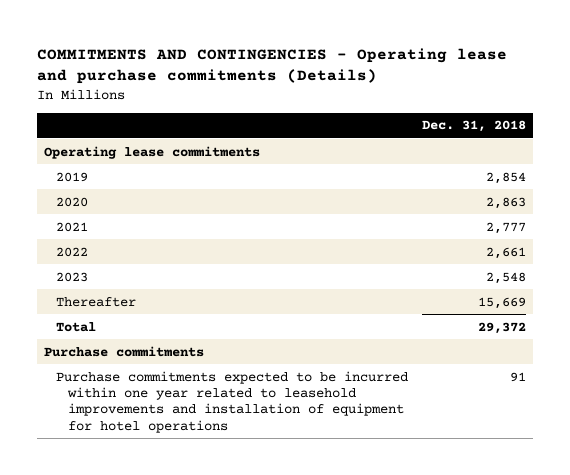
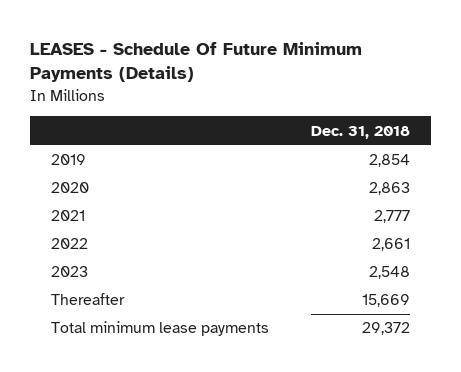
- COMMITMENTS AND CONTINGENCIES - Operating lease and purchase commitments (Details)
+ LEASES - Schedule Of Future Minimum Payments (Details)
- Operating lease commitments
- Total | 29,372
- Purchase commitments
- Purchase commitments expected to be incurred within one year related to leasehold improvements and installation of equipment for hotel operations | 91
+ Total minimum lease payments | 29,372

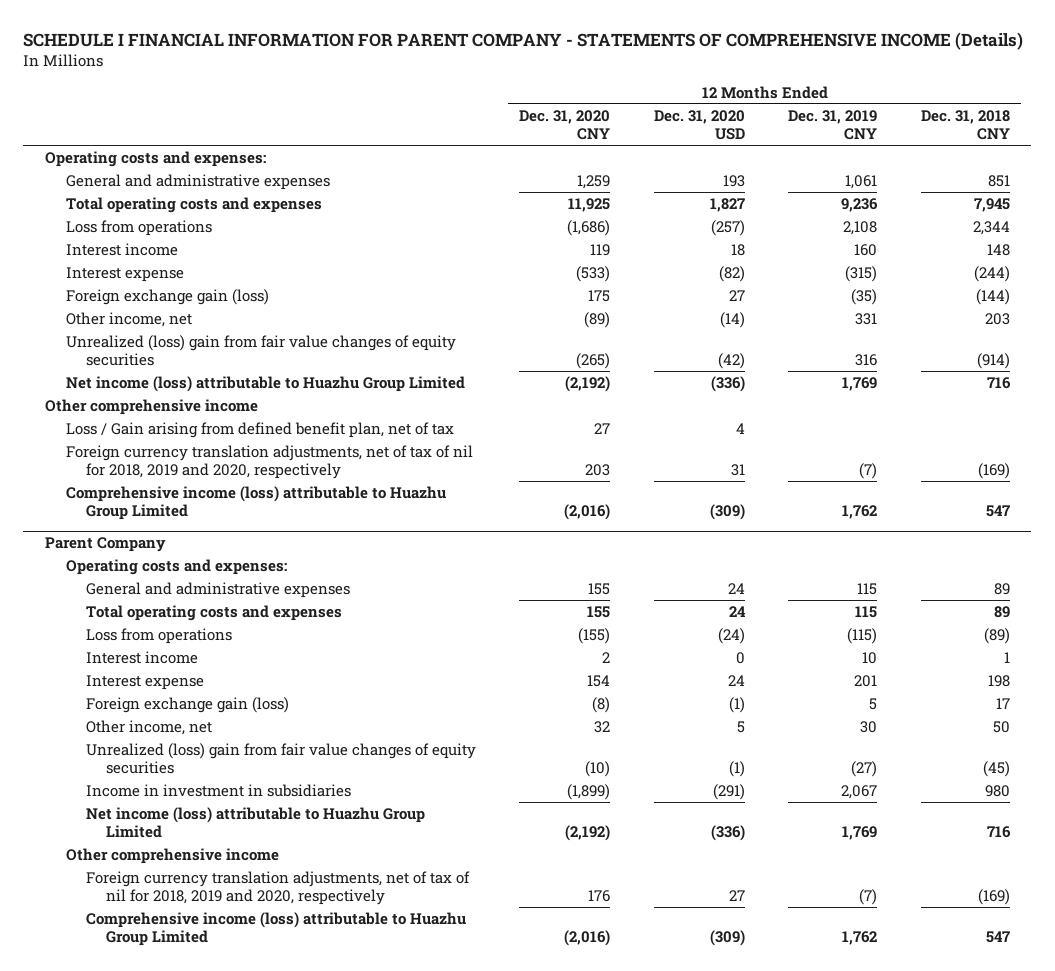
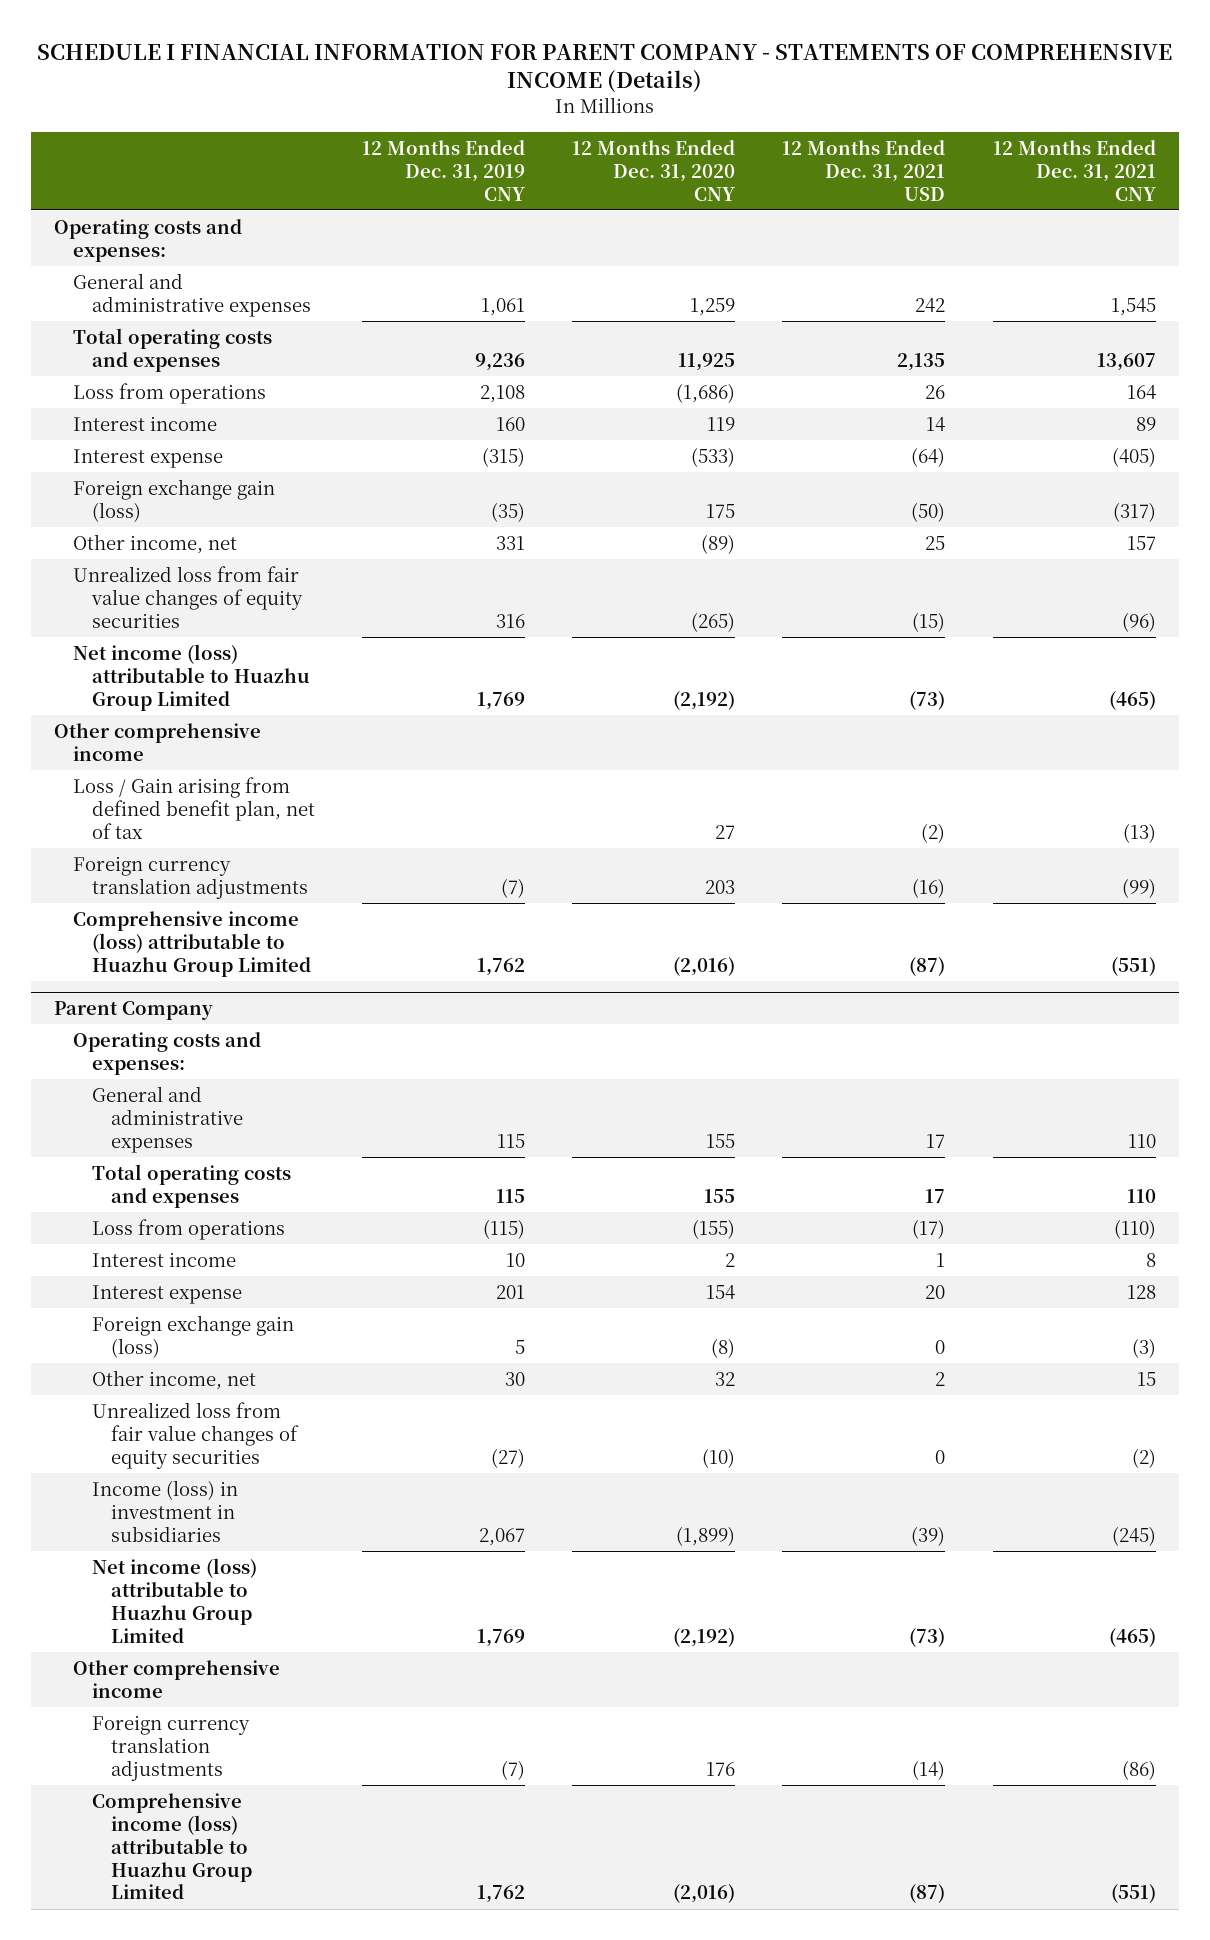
- | 12 Months Ended Dec. 31, 2020 CNY | 12 Months Ended Dec. 31, 2020 USD | 12 Months Ended Dec. 31, 2019 CNY | 12 Months Ended Dec. 31, 2018 CNY
+ | 12 Months Ended Dec. 31, 2019 CNY | 12 Months Ended Dec. 31, 2020 CNY | 12 Months Ended Dec. 31, 2021 USD | 12 Months Ended Dec. 31, 2021 CNY
- Unrealized (loss) gain from fair value changes of equity securities | (265) | (42) | 316 | (914)
+ Unrealized loss from fair value changes of equity securities | 316 | (265) | (15) | (96)
- Foreign currency translation adjustments, net of tax of nil for 2018, 2019 and 2020, respectively | 203 | 31 | (7) | (169)
+ Foreign currency translation adjustments | (7) | 203 | (16) | (99)
@ Parent Company
- Unrealized (loss) gain from fair value changes of equity securities | (10) | (1) | (27) | (45)
- Income in investment in subsidiaries | (1,899) | (291) | 2,067 | 980
+ Unrealized loss from fair value changes of equity securities | (27) | (10) | 0 | (2)
+ Income (loss) in investment in subsidiaries | 2,067 | (1,899) | (39) | (245)
- Foreign currency translation adjustments, net of tax of nil for 2018, 2019 and 2020, respectively | 176 | 27 | (7) | (169)
+ Foreign currency translation adjustments | (7) | 176 | (14) | (86)

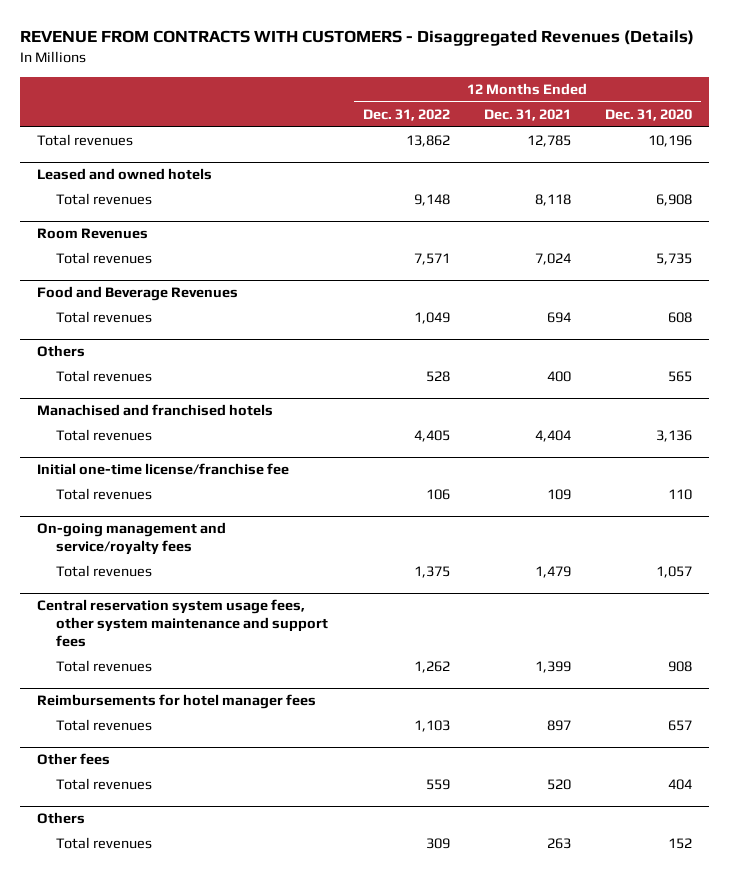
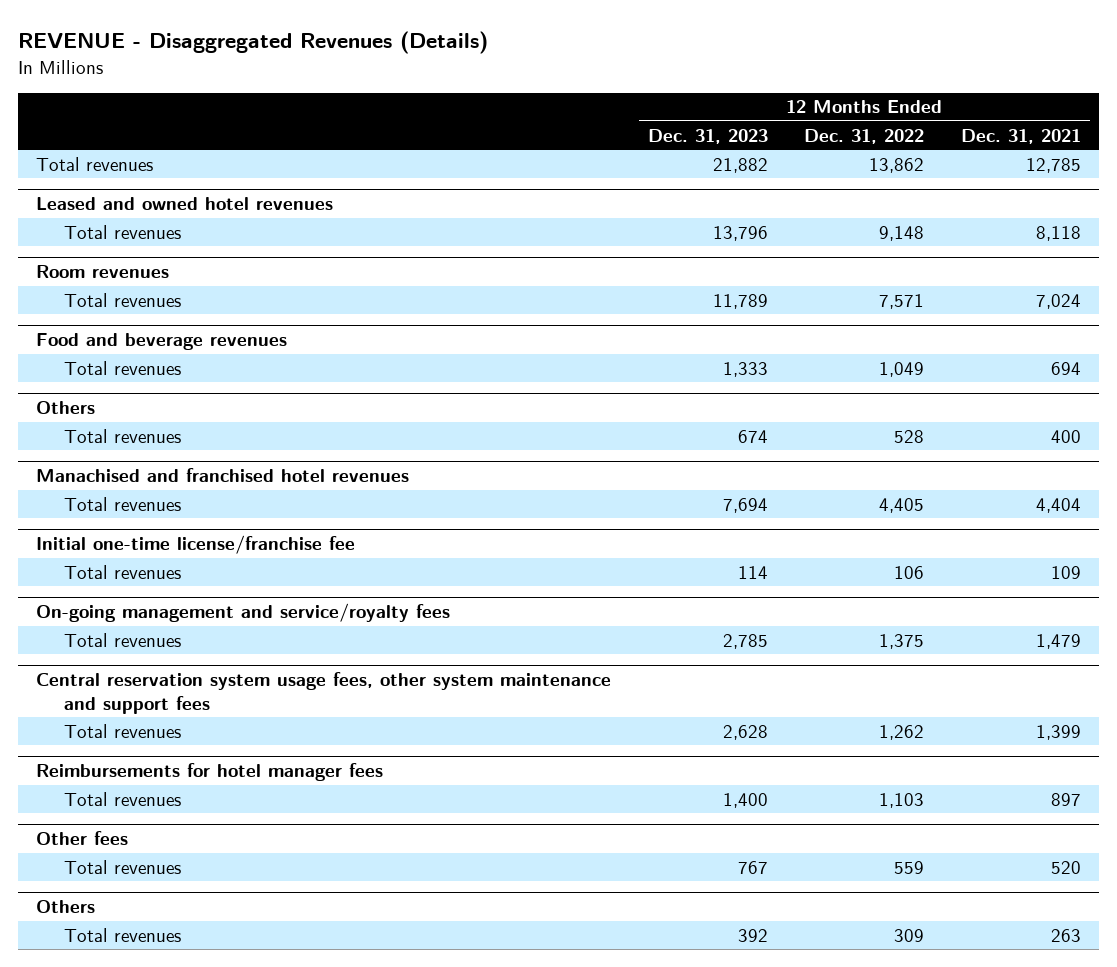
- REVENUE FROM CONTRACTS WITH CUSTOMERS - Disaggregated Revenues (Details)
+ REVENUE - Disaggregated Revenues (Details)
- | 12 Months Ended Dec. 31, 2022 | 12 Months Ended Dec. 31, 2021 | 12 Months Ended Dec. 31, 2020
+ | 12 Months Ended Dec. 31, 2023 | 12 Months Ended Dec. 31, 2022 | 12 Months Ended Dec. 31, 2021
- Leased and owned hotels
+ Leased and owned hotel revenues
- Room Revenues
+ Room revenues
- Food and Beverage Revenues
+ Food and beverage revenues
- Manachised and franchised hotels
+ Manachised and franchised hotel revenues

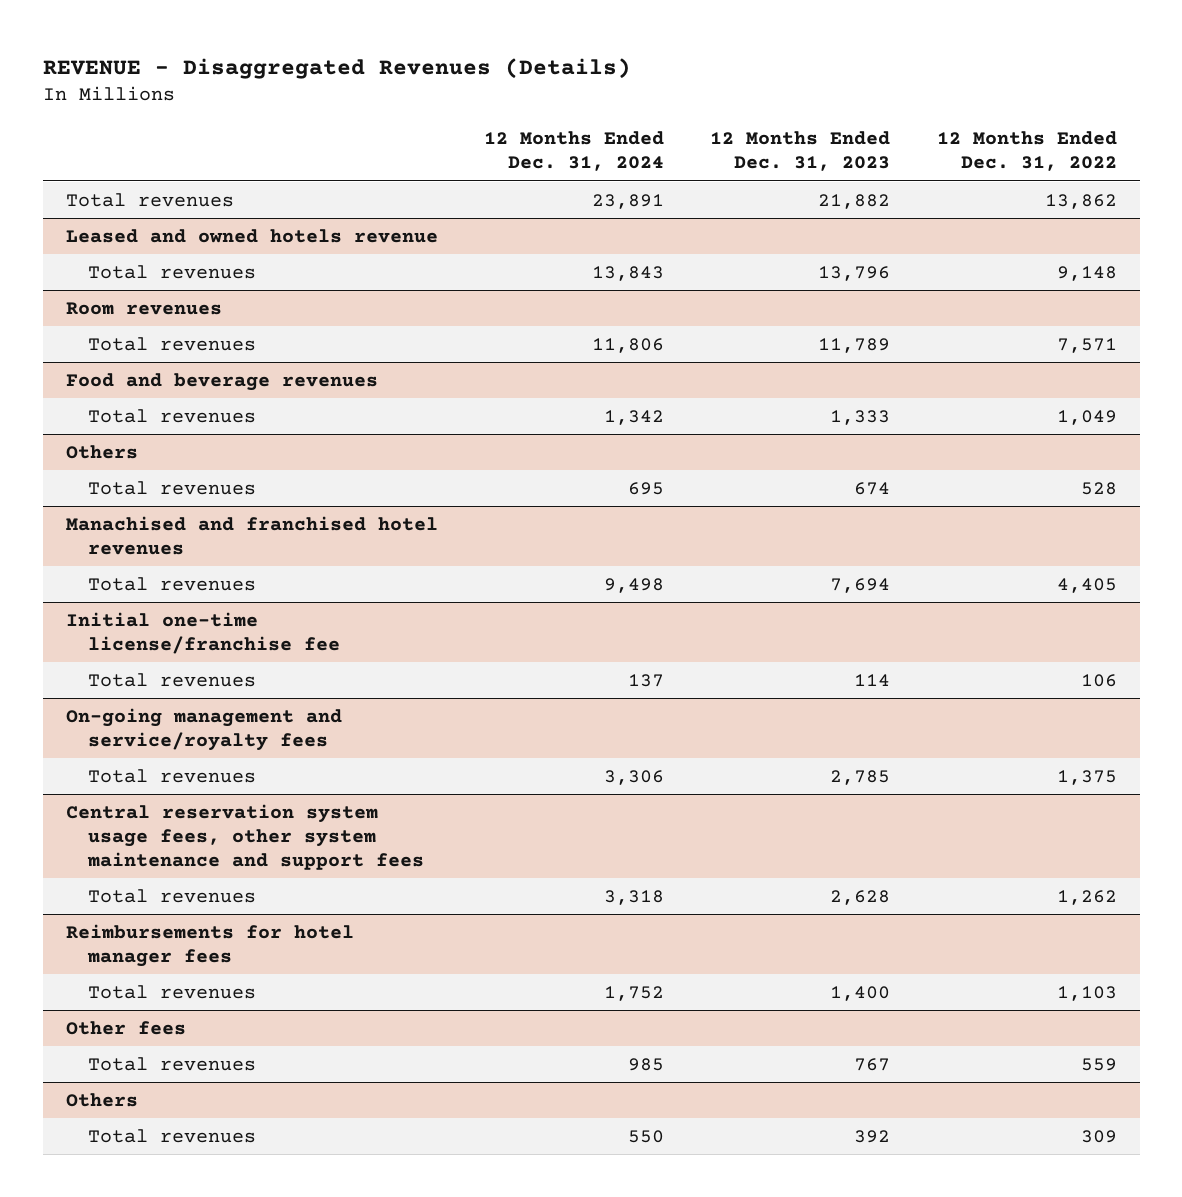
- | 12 Months Ended Dec. 31, 2023 | 12 Months Ended Dec. 31, 2022 | 12 Months Ended Dec. 31, 2021
+ | 12 Months Ended Dec. 31, 2024 | 12 Months Ended Dec. 31, 2023 | 12 Months Ended Dec. 31, 2022
- Leased and owned hotel revenues
+ Leased and owned hotels revenue

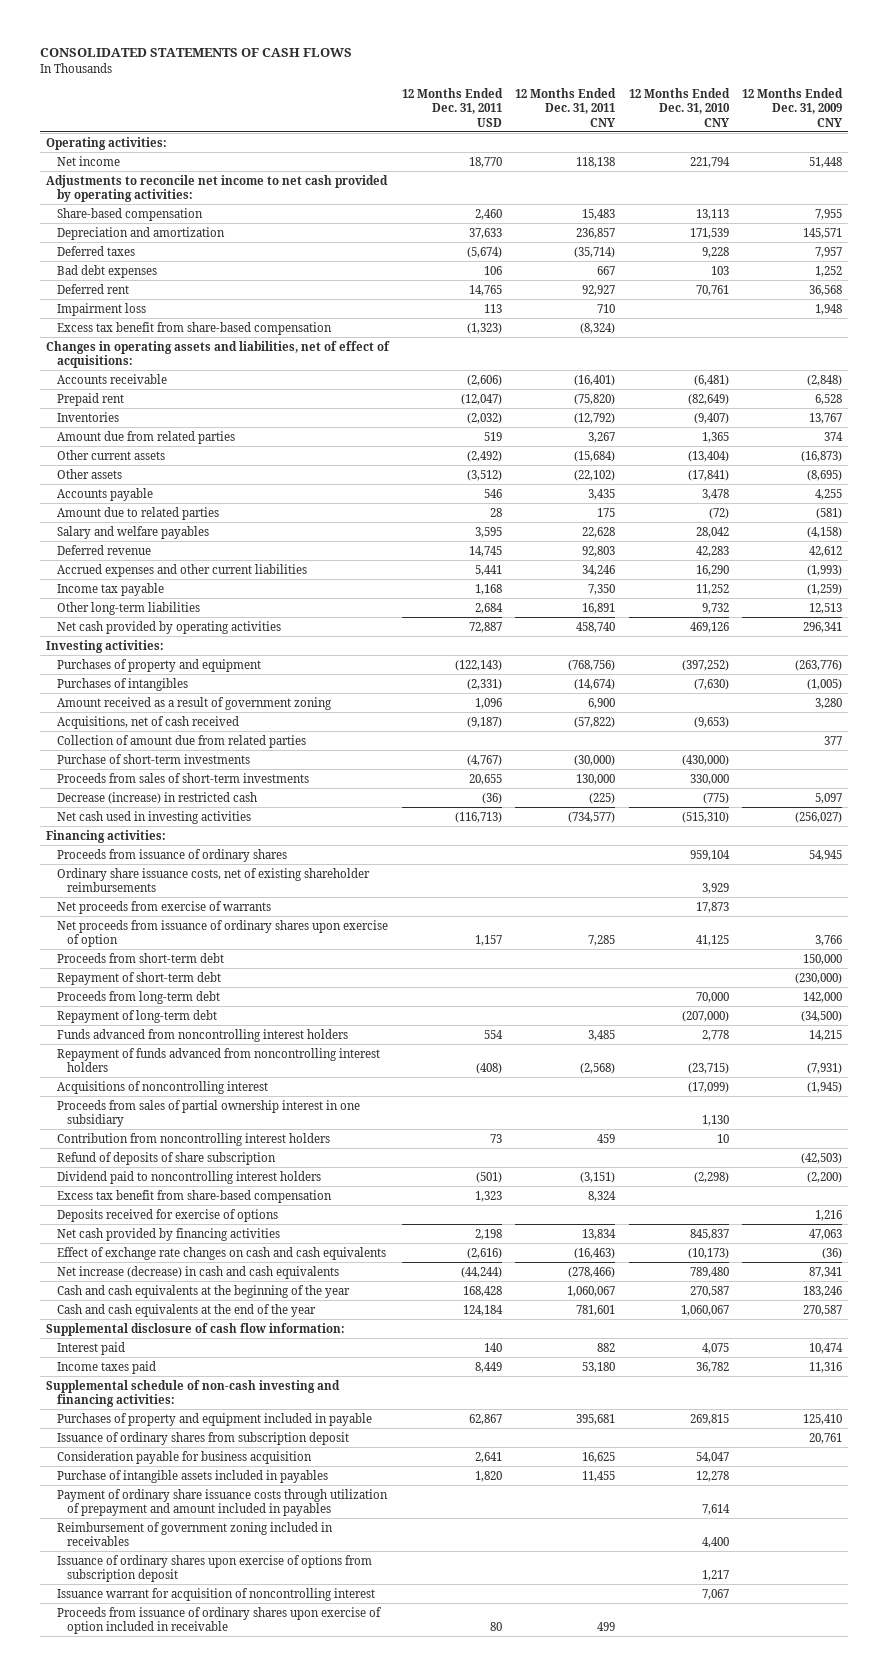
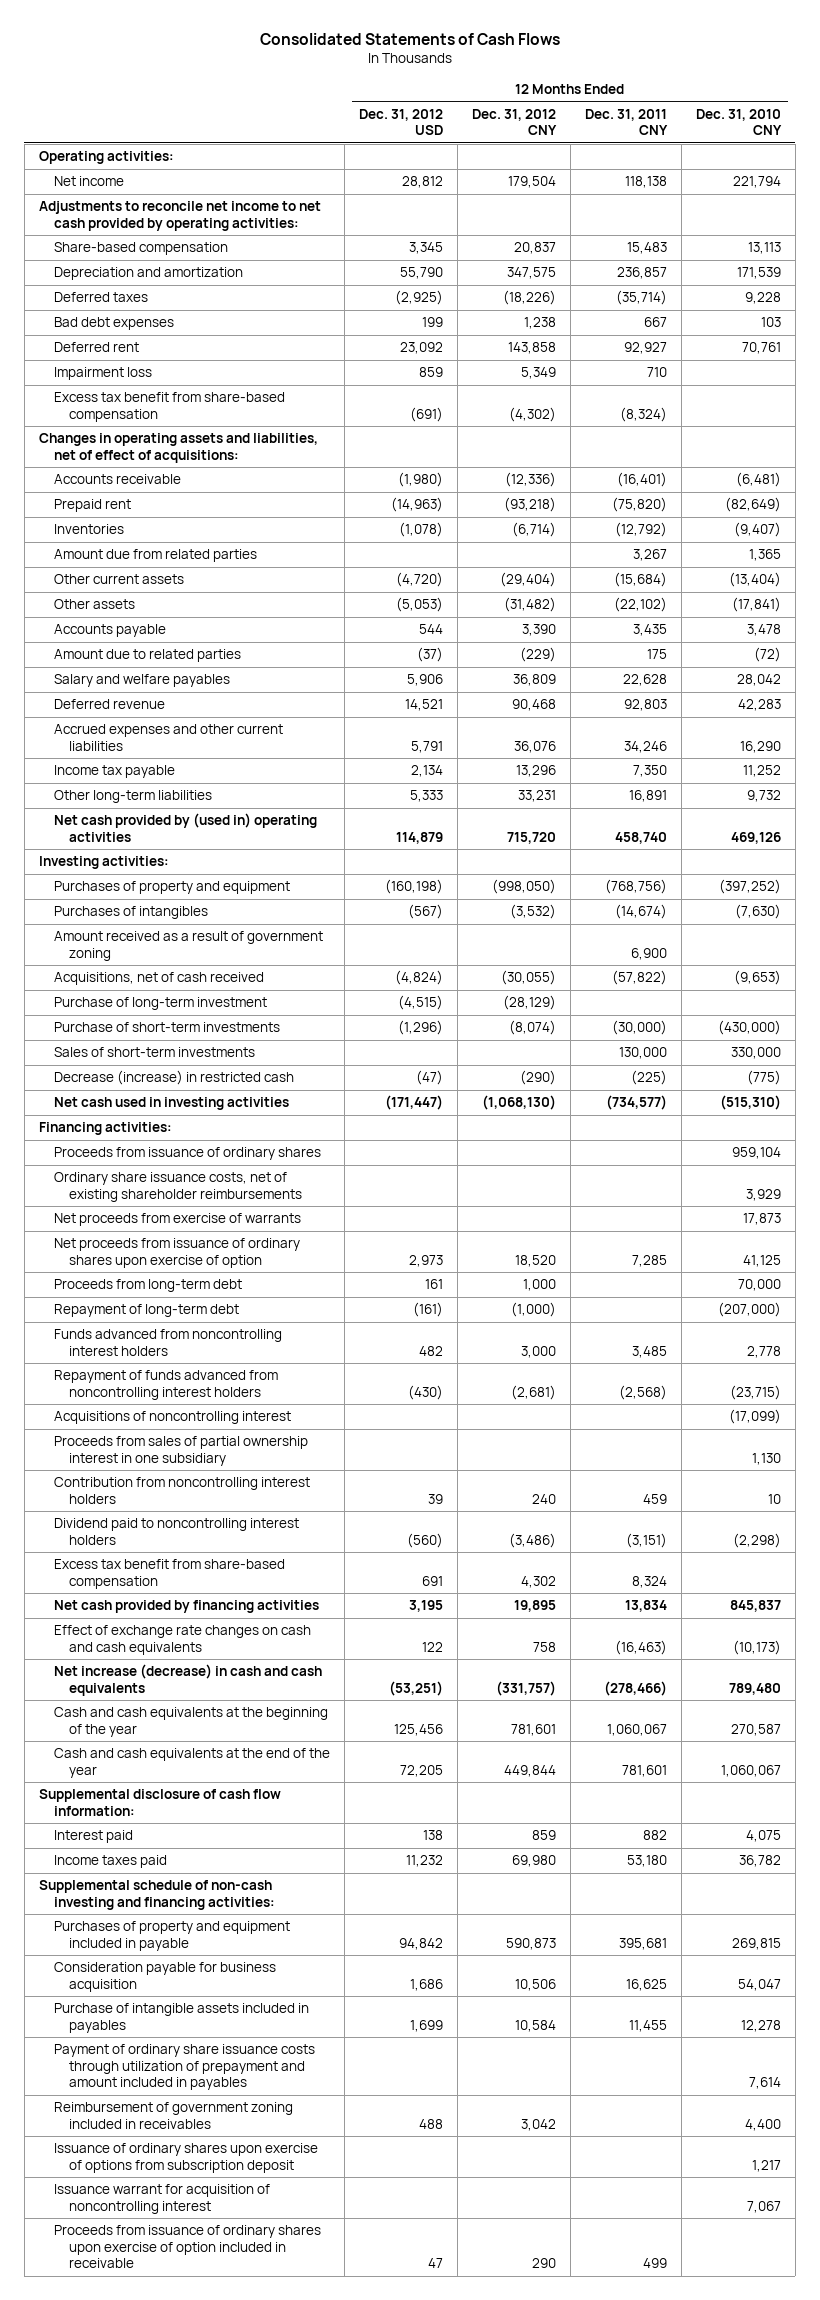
- CONSOLIDATED STATEMENTS OF CASH FLOWS
+ Consolidated Statements of Cash Flows
- | 12 Months Ended Dec. 31, 2011 USD | 12 Months Ended Dec. 31, 2011 CNY | 12 Months Ended Dec. 31, 2010 CNY | 12 Months Ended Dec. 31, 2009 CNY
+ | 12 Months Ended Dec. 31, 2012 USD | 12 Months Ended Dec. 31, 2012 CNY | 12 Months Ended Dec. 31, 2011 CNY | 12 Months Ended Dec. 31, 2010 CNY
- Net cash provided by operating activities | 72,887 | 458,740 | 469,126 | 296,341
+ Net cash provided by (used in) operating activities | 114,879 | 715,720 | 458,740 | 469,126
- Collection of amount due from related parties | | | | 377
+ Purchase of long-term investment | (4,515) | (28,129) | |
- Proceeds from sales of short-term investments | 20,655 | 130,000 | 330,000 |
+ Sales of short-term investments | | | 130,000 | 330,000
- Proceeds from short-term debt | | | | 150,000
- Repayment of short-term debt | | | | (230,000)
- Refund of deposits of share subscription | | | | (42,503)
- Deposits received for exercise of options | | | | 1,216
- Issuance of ordinary shares from subscription deposit | | | | 20,761

